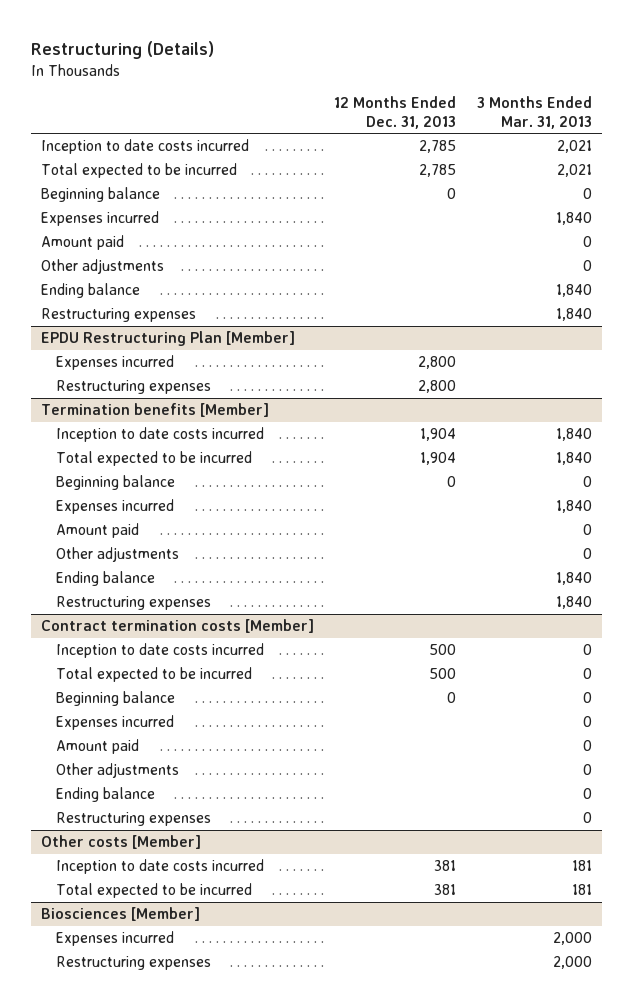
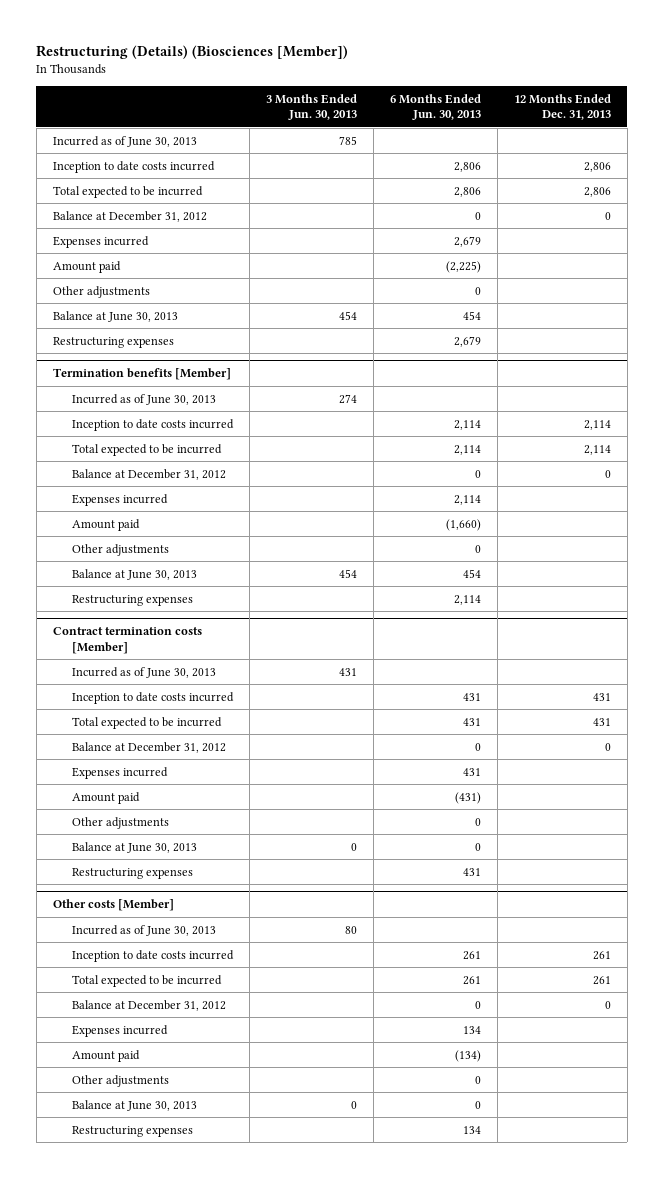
- Restructuring (Details)
+ Restructuring (Details) (Biosciences [Member])
- | 12 Months Ended Dec. 31, 2013 | 3 Months Ended Mar. 31, 2013
+ | 3 Months Ended Jun. 30, 2013 | 6 Months Ended Jun. 30, 2013 | 12 Months Ended Dec. 31, 2013
- Inception to date costs incurred | 2,785 | 2,021
- Total expected to be incurred | 2,785 | 2,021
- Beginning balance | 0 | 0
+ Incurred as of June 30, 2013 | 785 | |
+ Inception to date costs incurred | | 2,806 | 2,806
+ Total expected to be incurred | | 2,806 | 2,806
+ Balance at December 31, 2012 | | 0 | 0
- Ending balance | | 1,840
+ Balance at June 30, 2013 | 454 | 454 |
- EPDU Restructuring Plan [Member]
- Expenses incurred | 2,800 |
- Restructuring expenses | 2,800 |
@ Termination benefits [Member]
- Inception to date costs incurred | 1,904 | 1,840
- Total expected to be incurred | 1,904 | 1,840
- Beginning balance | 0 | 0
+ Incurred as of June 30, 2013 | 274 | |
+ Inception to date costs incurred | | 2,114 | 2,114
+ Total expected to be incurred | | 2,114 | 2,114
+ Balance at December 31, 2012 | | 0 | 0
- Ending balance | | 1,840
+ Balance at June 30, 2013 | 454 | 454 |
@ Contract termination costs [Member]
- Inception to date costs incurred | 500 | 0
- Total expected to be incurred | 500 | 0
- Beginning balance | 0 | 0
+ Incurred as of June 30, 2013 | 431 | |
+ Inception to date costs incurred | | 431 | 431
+ Total expected to be incurred | | 431 | 431
+ Balance at December 31, 2012 | | 0 | 0
- Ending balance | | 0
+ Balance at June 30, 2013 | 0 | 0 |
@ Other costs [Member]
- Inception to date costs incurred | 381 | 181
- Total expected to be incurred | 381 | 181
- Biosciences [Member]
- Expenses incurred | | 2,000
- Restructuring expenses | | 2,000
@ Other costs [Member]
+ Incurred as of June 30, 2013 | 80 | |
+ Inception to date costs incurred | | 261 | 261
+ Total expected to be incurred | | 261 | 261
+ Balance at December 31, 2012 | | 0 | 0
+ Expenses incurred | | 134 |
+ Amount paid | | (134) |
+ Other adjustments | | 0 |
+ Balance at June 30, 2013 | 0 | 0 |
+ Restructuring expenses | | 134 |

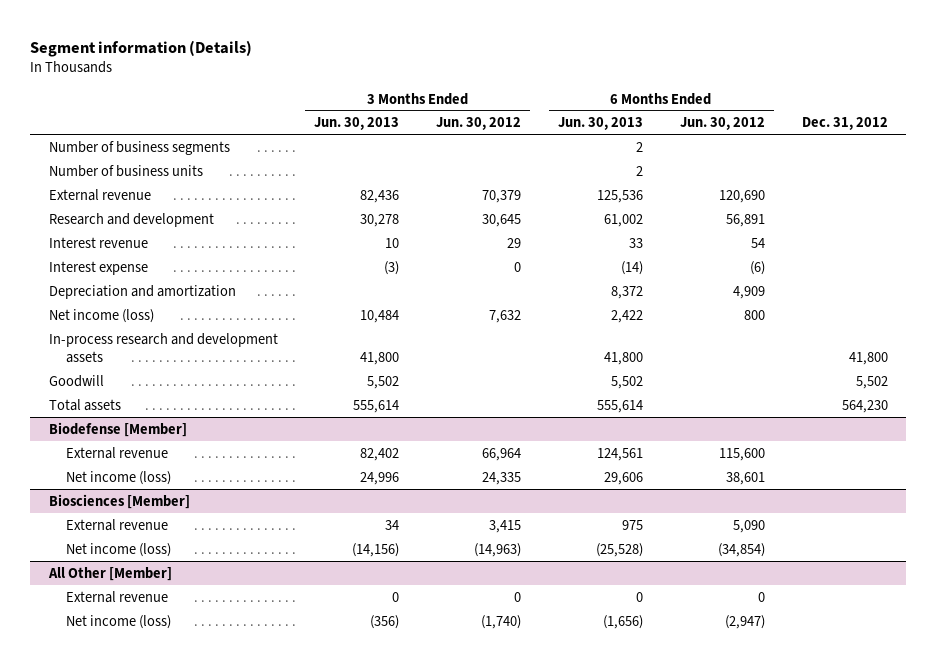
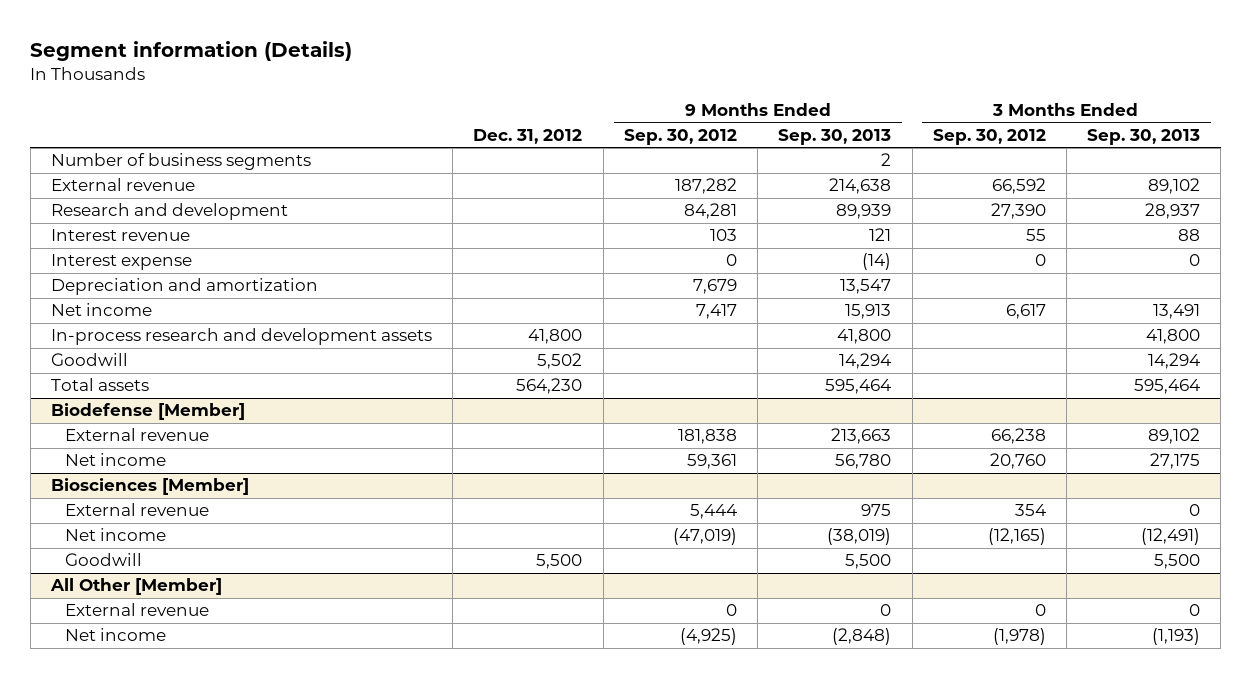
- | 3 Months Ended Jun. 30, 2013 | 3 Months Ended Jun. 30, 2012 | 6 Months Ended Jun. 30, 2013 | 6 Months Ended Jun. 30, 2012 | Dec. 31, 2012
+ | Dec. 31, 2012 | 9 Months Ended Sep. 30, 2012 | 9 Months Ended Sep. 30, 2013 | 3 Months Ended Sep. 30, 2012 | 3 Months Ended Sep. 30, 2013
- Number of business units | | | 2 | |
- Net income (loss) | 10,484 | 7,632 | 2,422 | 800 |
+ Net income | | 7,417 | 15,913 | 6,617 | 13,491
@ Biodefense [Member]
- Net income (loss) | 24,996 | 24,335 | 29,606 | 38,601 |
+ Net income | | 59,361 | 56,780 | 20,760 | 27,175
@ Biosciences [Member]
- Net income (loss) | (14,156) | (14,963) | (25,528) | (34,854) |
+ Net income | | (47,019) | (38,019) | (12,165) | (12,491)
+ Goodwill | 5,500 | | 5,500 | | 5,500
@ All Other [Member]
- Net income (loss) | (356) | (1,740) | (1,656) | (2,947) |
+ Net income | | (4,925) | (2,848) | (1,978) | (1,193)

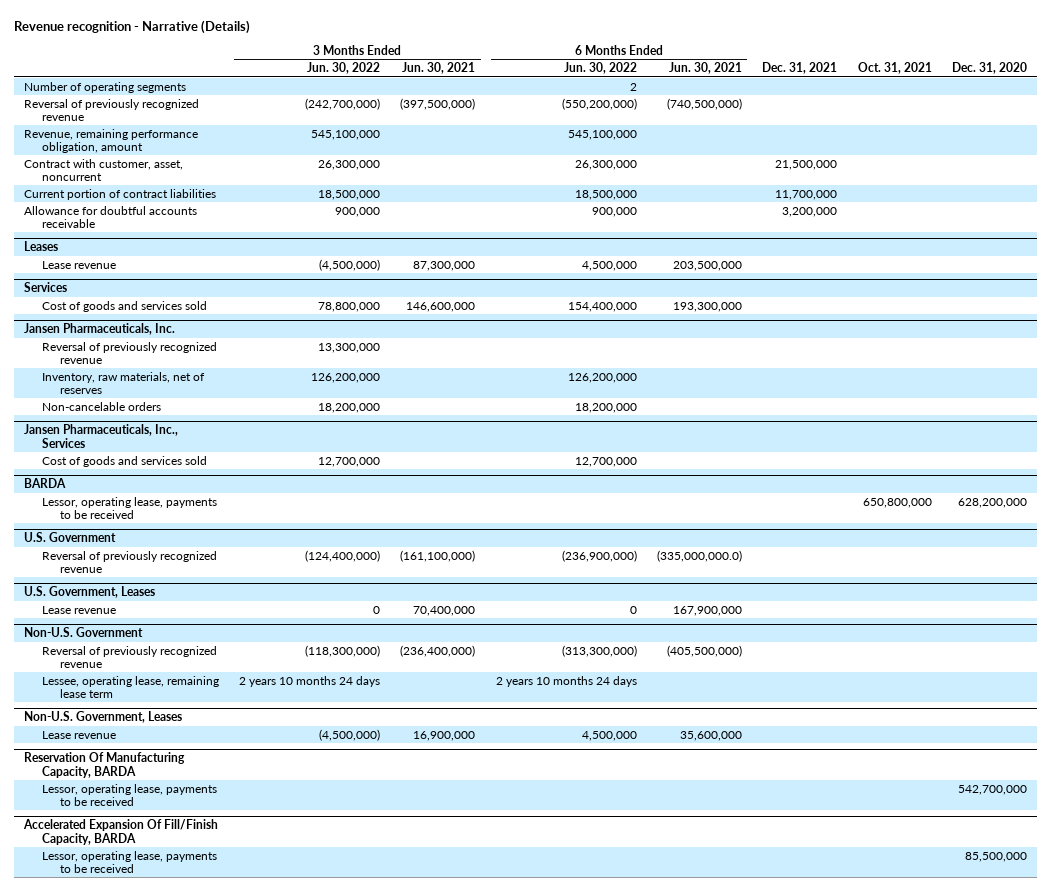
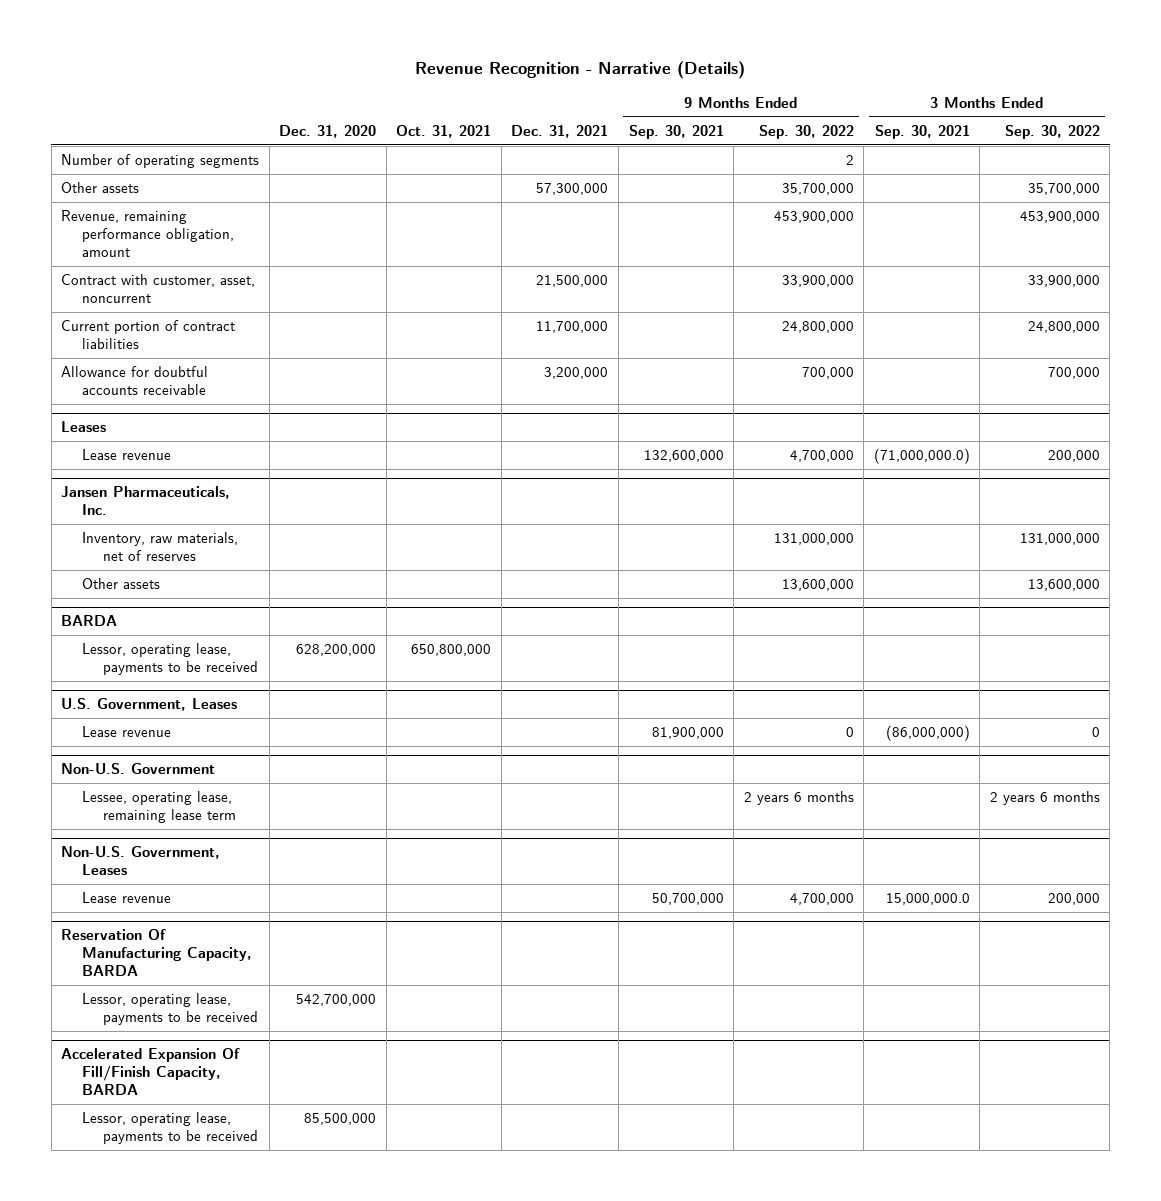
- Revenue recognition - Narrative (Details)
+ Revenue Recognition - Narrative (Details)
- | 3 Months Ended Jun. 30, 2022 | 3 Months Ended Jun. 30, 2021 | 6 Months Ended Jun. 30, 2022 | 6 Months Ended Jun. 30, 2021 | Dec. 31, 2021 | Oct. 31, 2021 | Dec. 31, 2020
+ | Dec. 31, 2020 | Oct. 31, 2021 | Dec. 31, 2021 | 9 Months Ended Sep. 30, 2021 | 9 Months Ended Sep. 30, 2022 | 3 Months Ended Sep. 30, 2021 | 3 Months Ended Sep. 30, 2022
- Reversal of previously recognized revenue | (242,700,000) | (397,500,000) | (550,200,000) | (740,500,000) | | |
+ Other assets | | | 57,300,000 | | 35,700,000 | | 35,700,000
- Services
- Cost of goods and services sold | 78,800,000 | 146,600,000 | 154,400,000 | 193,300,000 | | |
@ Jansen Pharmaceuticals, Inc.
- Reversal of previously recognized revenue | 13,300,000 | | | | | |
- Non-cancelable orders | 18,200,000 | | 18,200,000 | | | |
- Jansen Pharmaceuticals, Inc., Services
- Cost of goods and services sold | 12,700,000 | | 12,700,000 | | | |
@ Jansen Pharmaceuticals, Inc.
+ Other assets | | | | | 13,600,000 | | 13,600,000
- U.S. Government
- Reversal of previously recognized revenue | (124,400,000) | (161,100,000) | (236,900,000) | (335,000,000.0) | | |
@ Non-U.S. Government
- Reversal of previously recognized revenue | (118,300,000) | (236,400,000) | (313,300,000) | (405,500,000) | | |

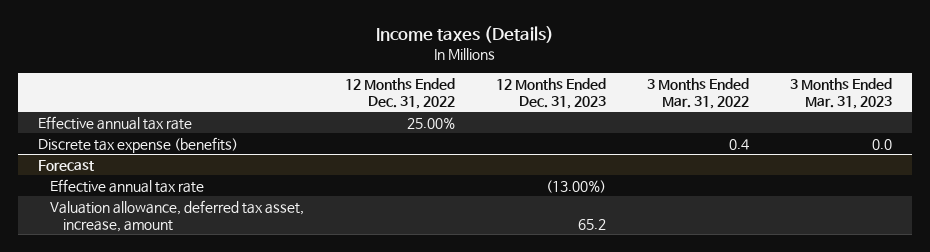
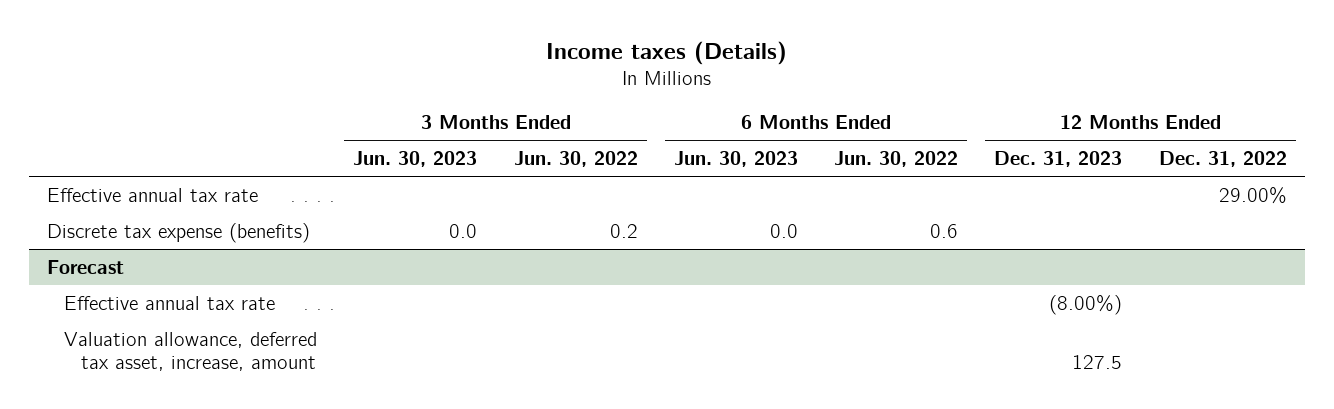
- | 12 Months Ended Dec. 31, 2022 | 12 Months Ended Dec. 31, 2023 | 3 Months Ended Mar. 31, 2022 | 3 Months Ended Mar. 31, 2023
+ | 3 Months Ended Jun. 30, 2023 | 3 Months Ended Jun. 30, 2022 | 6 Months Ended Jun. 30, 2023 | 6 Months Ended Jun. 30, 2022 | 12 Months Ended Dec. 31, 2023 | 12 Months Ended Dec. 31, 2022
- Effective annual tax rate | 25.00% | | |
+ Effective annual tax rate | | | | | | 29.00%
@ Forecast
- Effective annual tax rate | | (13.00%) | |
- Valuation allowance, deferred tax asset, increase, amount | | 65.2 | |
+ Effective annual tax rate | | | | | (8.00%) |
+ Valuation allowance, deferred tax asset, increase, amount | | | | | 127.5 |

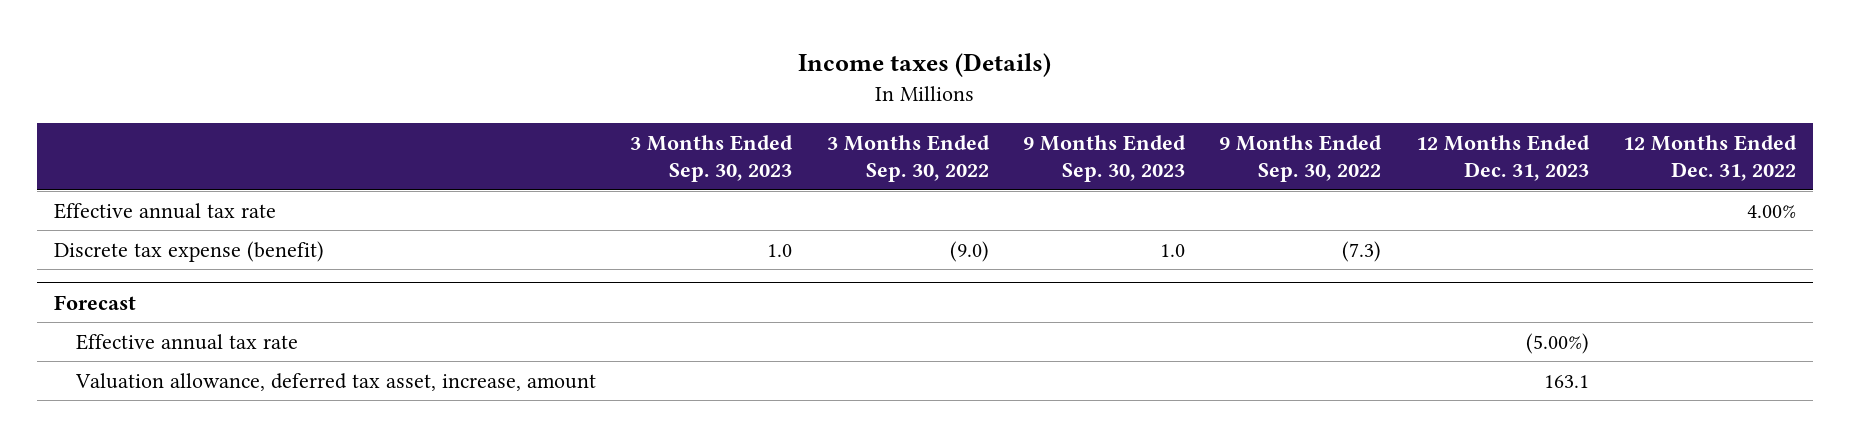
- | 3 Months Ended Jun. 30, 2023 | 3 Months Ended Jun. 30, 2022 | 6 Months Ended Jun. 30, 2023 | 6 Months Ended Jun. 30, 2022 | 12 Months Ended Dec. 31, 2023 | 12 Months Ended Dec. 31, 2022
+ | 3 Months Ended Sep. 30, 2023 | 3 Months Ended Sep. 30, 2022 | 9 Months Ended Sep. 30, 2023 | 9 Months Ended Sep. 30, 2022 | 12 Months Ended Dec. 31, 2023 | 12 Months Ended Dec. 31, 2022
- Effective annual tax rate | | | | | | 29.00%
- Discrete tax expense (benefits) | 0.0 | 0.2 | 0.0 | 0.6 | |
+ Effective annual tax rate | | | | | | 4.00%
+ Discrete tax expense (benefit) | 1.0 | (9.0) | 1.0 | (7.3) | |
@ Forecast
- Effective annual tax rate | | | | | (8.00%) |
- Valuation allowance, deferred tax asset, increase, amount | | | | | 127.5 |
+ Effective annual tax rate | | | | | (5.00%) |
+ Valuation allowance, deferred tax asset, increase, amount | | | | | 163.1 |

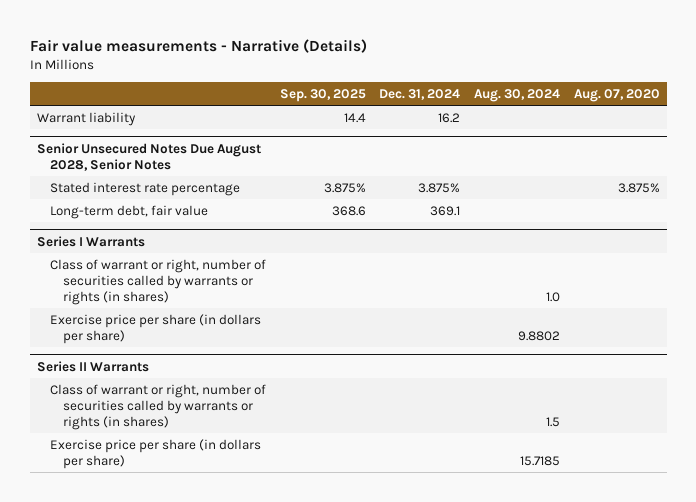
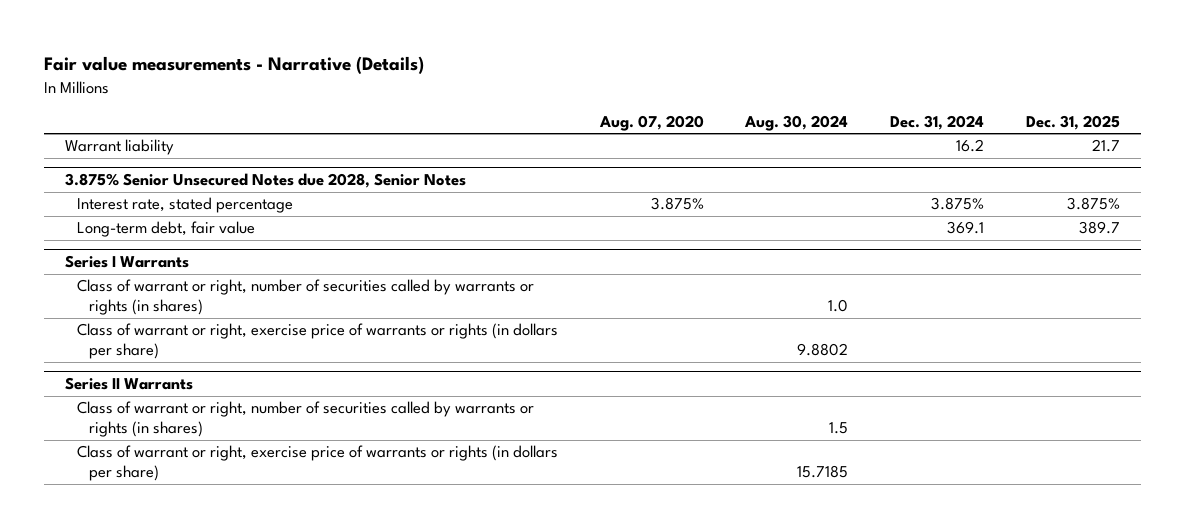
- | Sep. 30, 2025 | Dec. 31, 2024 | Aug. 30, 2024 | Aug. 07, 2020
+ | Aug. 07, 2020 | Aug. 30, 2024 | Dec. 31, 2024 | Dec. 31, 2025
- Senior Unsecured Notes Due August 2028, Senior Notes
- Stated interest rate percentage | 3.875% | 3.875% | | 3.875%
+ 3.875% Senior Unsecured Notes due 2028, Senior Notes
+ Interest rate, stated percentage | 3.875% | | 3.875% | 3.875%
@ Series I Warrants
- Exercise price per share (in dollars per share) | | | 9.8802 |
+ Class of warrant or right, exercise price of warrants or rights (in dollars per share) | | 9.8802 | |
@ Series II Warrants
- Exercise price per share (in dollars per share) | | | 15.7185 |
+ Class of warrant or right, exercise price of warrants or rights (in dollars per share) | | 15.7185 | |

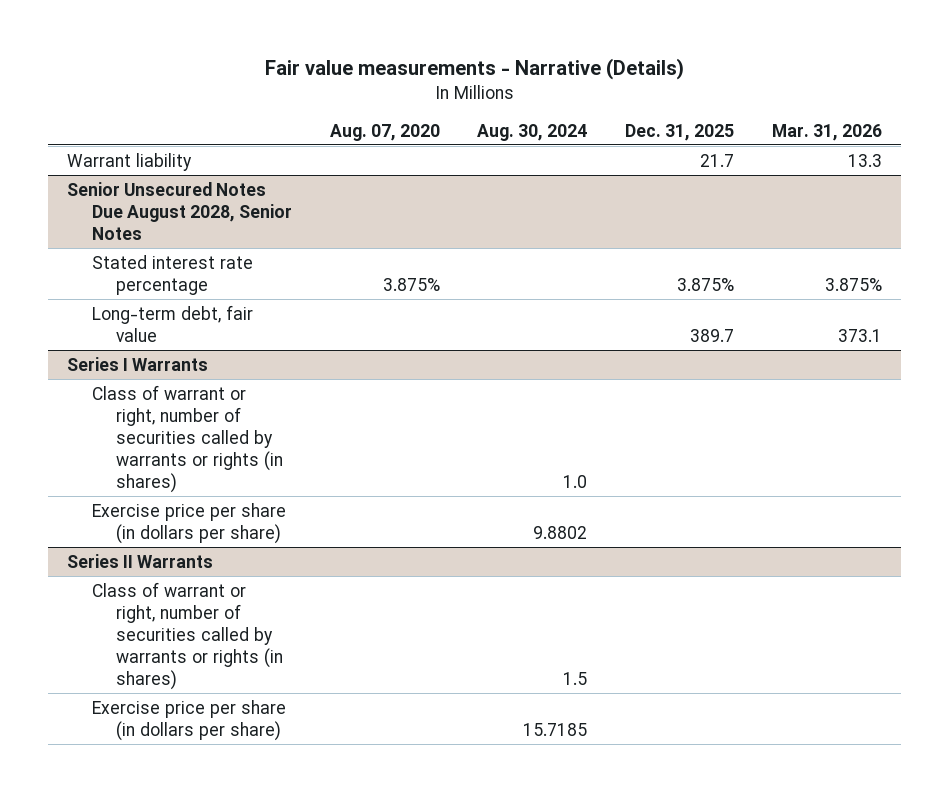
- | Aug. 07, 2020 | Aug. 30, 2024 | Dec. 31, 2024 | Dec. 31, 2025
+ | Aug. 07, 2020 | Aug. 30, 2024 | Dec. 31, 2025 | Mar. 31, 2026
- 3.875% Senior Unsecured Notes due 2028, Senior Notes
- Interest rate, stated percentage | 3.875% | | 3.875% | 3.875%
+ Senior Unsecured Notes Due August 2028, Senior Notes
+ Stated interest rate percentage | 3.875% | | 3.875% | 3.875%
@ Series I Warrants
- Class of warrant or right, exercise price of warrants or rights (in dollars per share) | | 9.8802 | |
+ Exercise price per share (in dollars per share) | | 9.8802 | |
@ Series II Warrants
- Class of warrant or right, exercise price of warrants or rights (in dollars per share) | | 15.7185 | |
+ Exercise price per share (in dollars per share) | | 15.7185 | |

